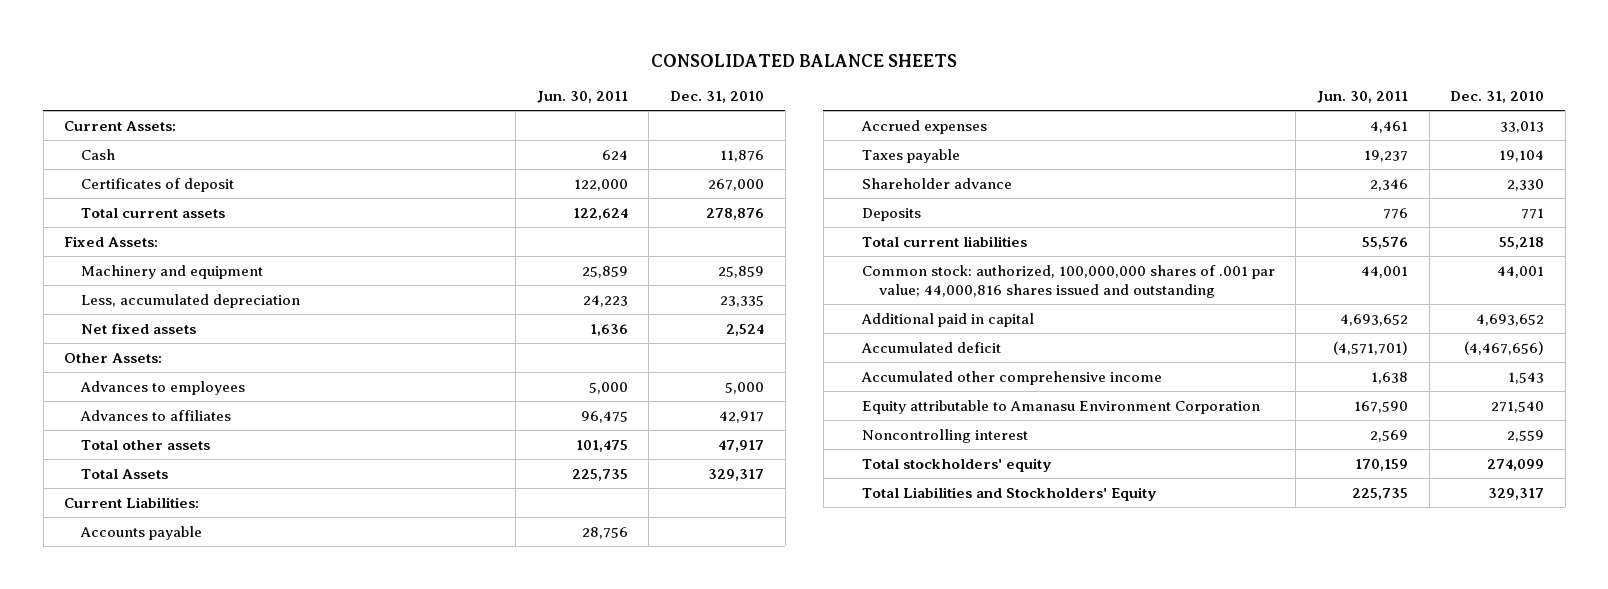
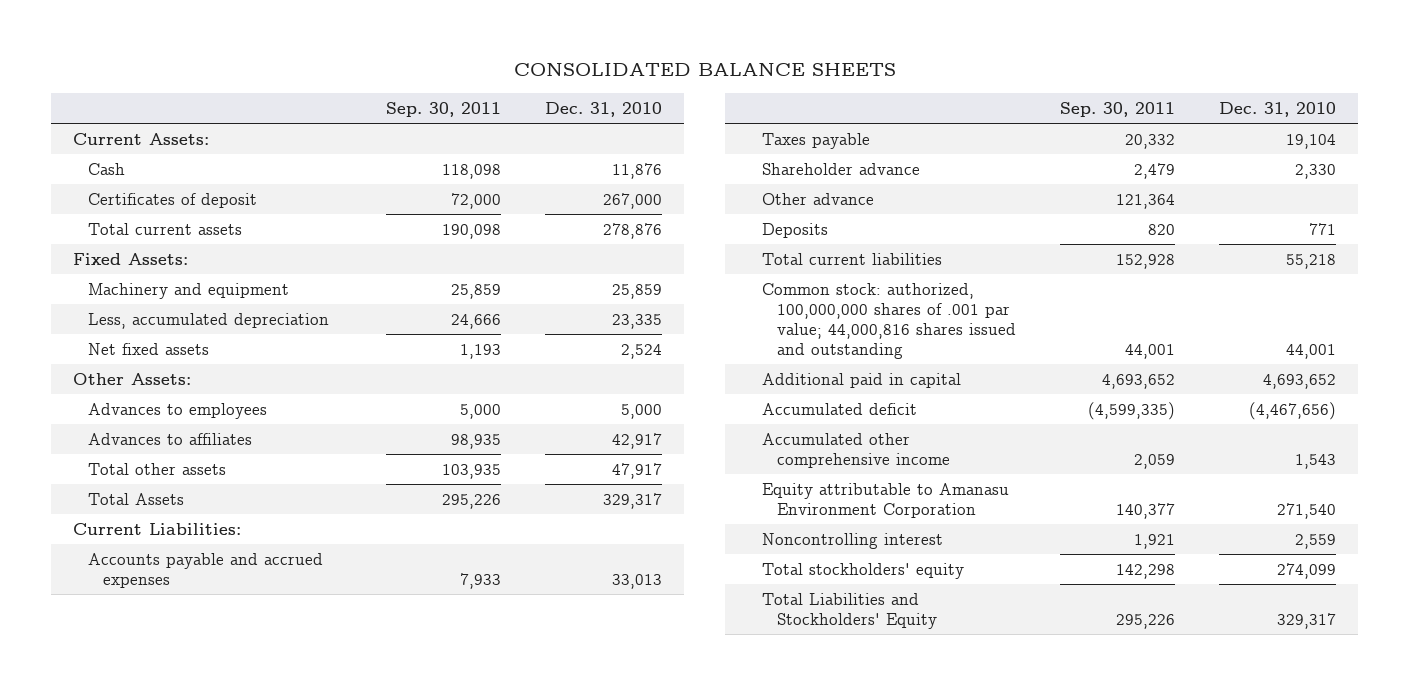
- | Jun. 30, 2011 | Dec. 31, 2010
+ | Sep. 30, 2011 | Dec. 31, 2010
- Accounts payable | 28,756 |
- Accrued expenses | 4,461 | 33,013
+ Accounts payable and accrued expenses | 7,933 | 33,013
+ Other advance | 121,364 |

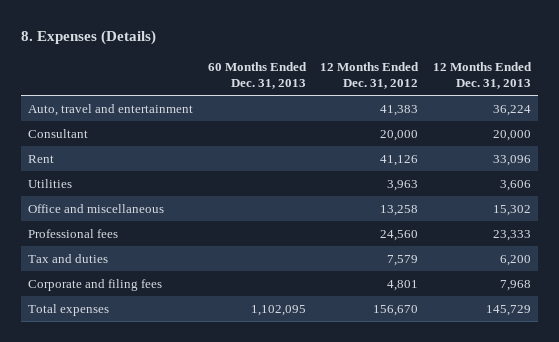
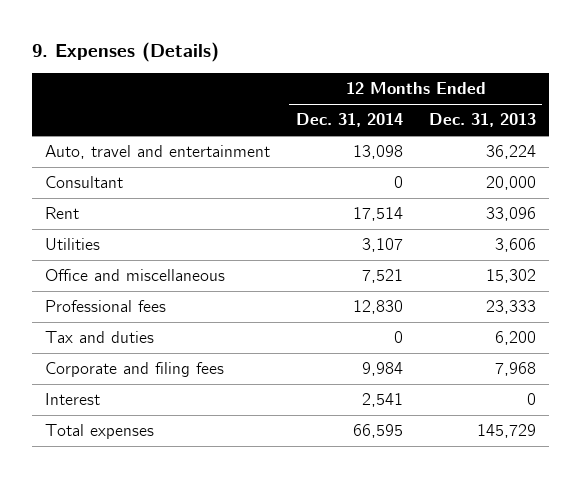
- 8. Expenses (Details)
+ 9. Expenses (Details)
- | 60 Months Ended Dec. 31, 2013 | 12 Months Ended Dec. 31, 2012 | 12 Months Ended Dec. 31, 2013
+ | 12 Months Ended Dec. 31, 2014 | 12 Months Ended Dec. 31, 2013
+ Interest | 2,541 | 0

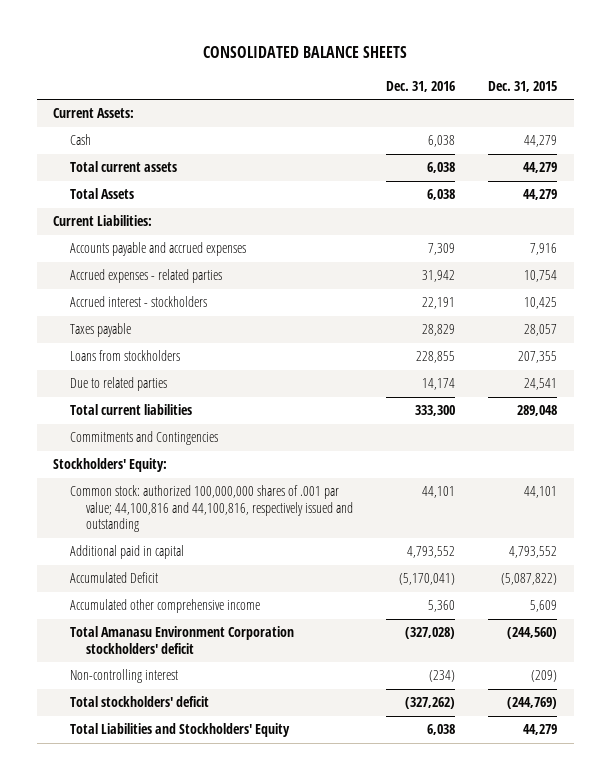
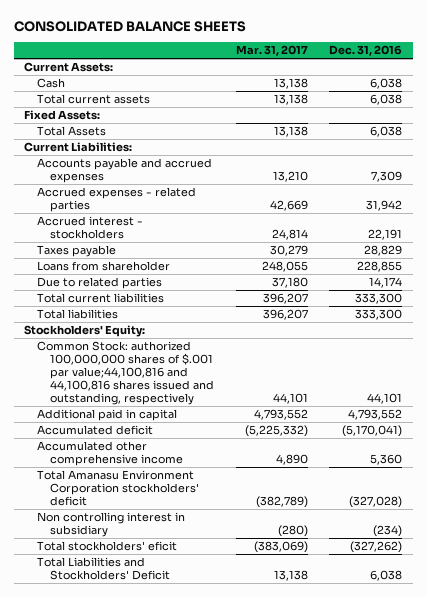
- | Dec. 31, 2016 | Dec. 31, 2015
+ | Mar. 31, 2017 | Dec. 31, 2016
+ Fixed Assets:
- Loans from stockholders | 228,855 | 207,355
+ Loans from shareholder | 248,055 | 228,855
- Commitments and Contingencies
+ Total liabilities | 396,207 | 333,300
- Common stock: authorized 100,000,000 shares of .001 par value; 44,100,816 and 44,100,816, respectively issued and outstanding | 44,101 | 44,101
+ Common Stock: authorized 100,000,000 shares of $.001 par value;44,100,816 and 44,100,816 shares issued and outstanding, respectively | 44,101 | 44,101
- Accumulated Deficit | (5,170,041) | (5,087,822)
+ Accumulated deficit | (5,225,332) | (5,170,041)
- Non-controlling interest | (234) | (209)
- Total stockholders' deficit | (327,262) | (244,769)
- Total Liabilities and Stockholders' Equity | 6,038 | 44,279
+ Non controlling interest in subsidiary | (280) | (234)
+ Total stockholders' eficit | (383,069) | (327,262)
+ Total Liabilities and Stockholders' Deficit | 13,138 | 6,038

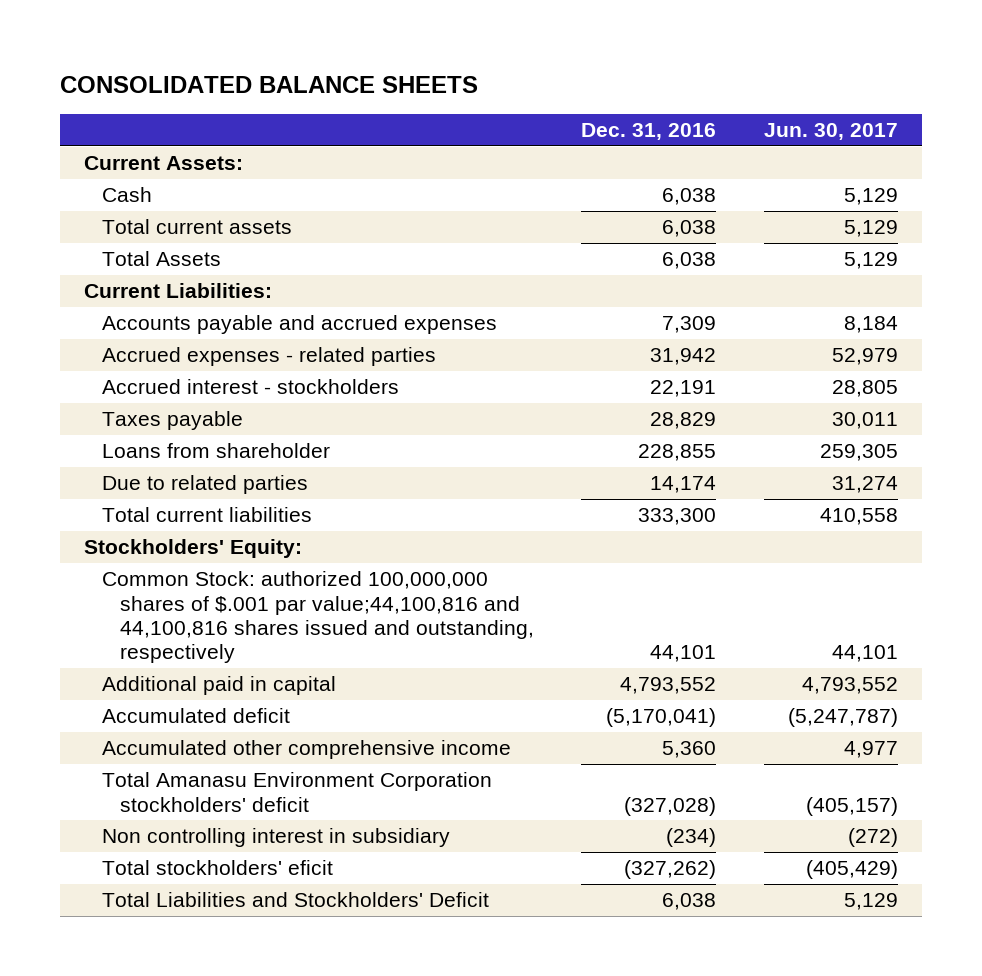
- | Mar. 31, 2017 | Dec. 31, 2016
+ | Dec. 31, 2016 | Jun. 30, 2017
- Fixed Assets:
- Total liabilities | 396,207 | 333,300

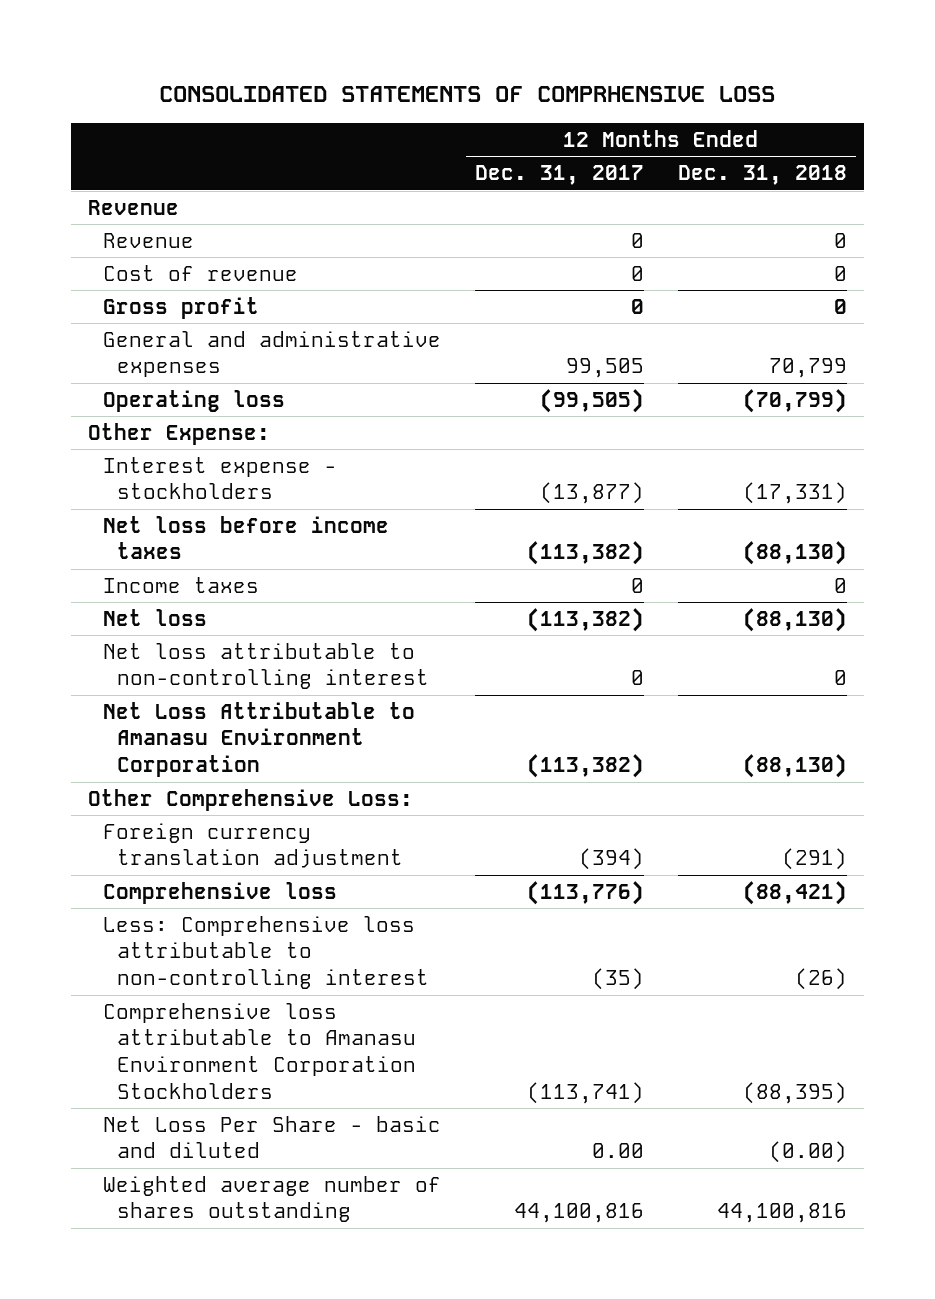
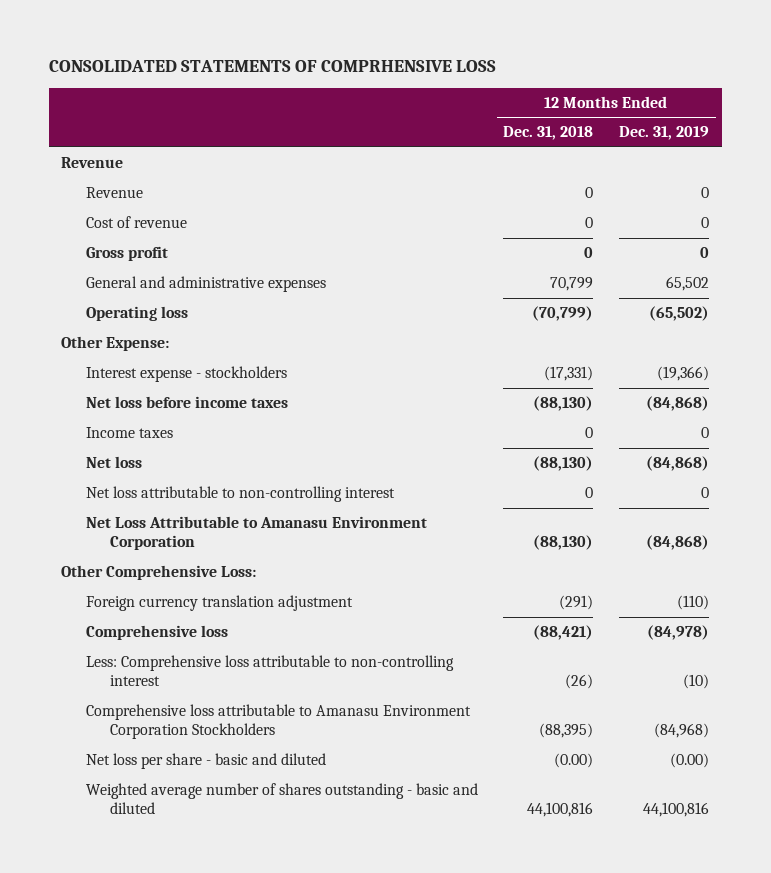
- | 12 Months Ended Dec. 31, 2017 | 12 Months Ended Dec. 31, 2018
+ | 12 Months Ended Dec. 31, 2018 | 12 Months Ended Dec. 31, 2019
- Net Loss Per Share - basic and diluted | 0.00 | (0.00)
- Weighted average number of shares outstanding | 44,100,816 | 44,100,816
+ Net loss per share - basic and diluted | (0.00) | (0.00)
+ Weighted average number of shares outstanding - basic and diluted | 44,100,816 | 44,100,816

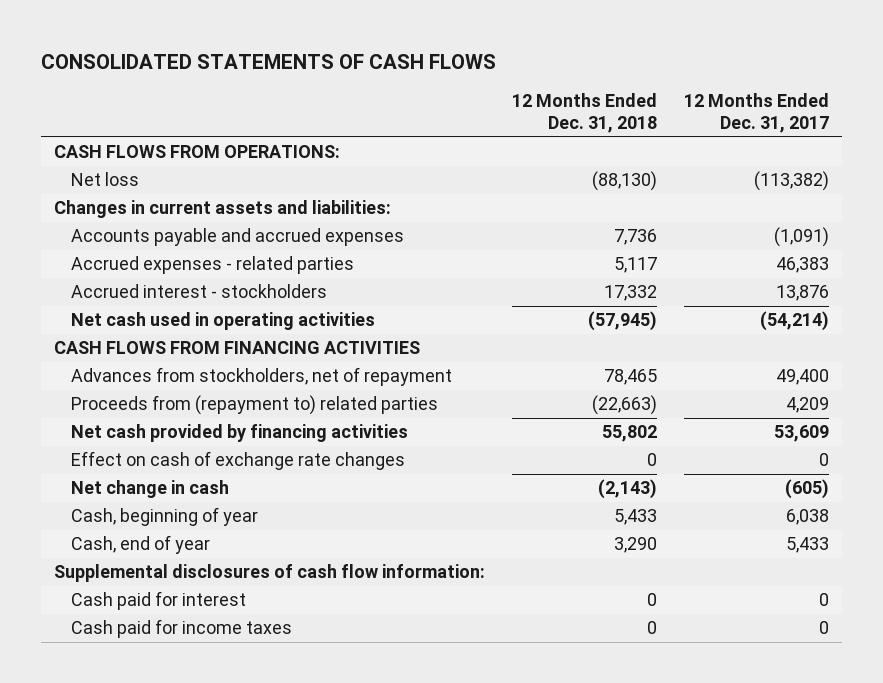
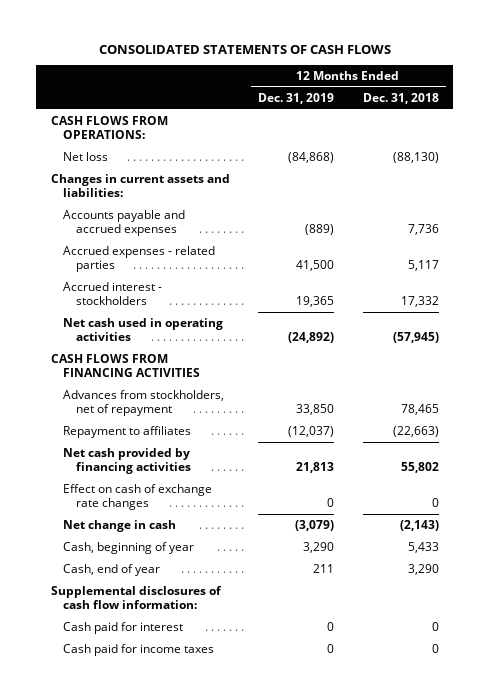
- | 12 Months Ended Dec. 31, 2018 | 12 Months Ended Dec. 31, 2017
+ | 12 Months Ended Dec. 31, 2019 | 12 Months Ended Dec. 31, 2018
- Proceeds from (repayment to) related parties | (22,663) | 4,209
+ Repayment to affiliates | (12,037) | (22,663)

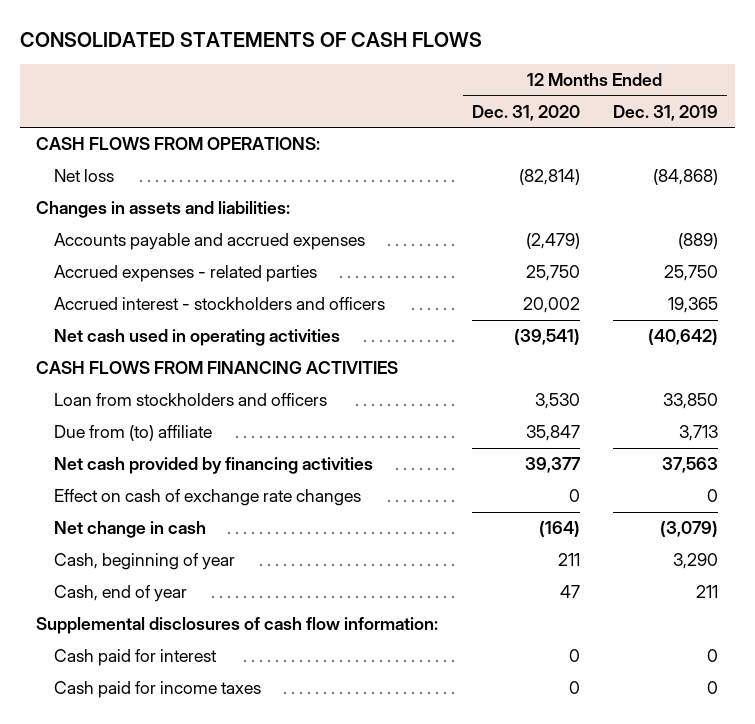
- | 12 Months Ended Dec. 31, 2019 | 12 Months Ended Dec. 31, 2018
+ | 12 Months Ended Dec. 31, 2020 | 12 Months Ended Dec. 31, 2019
- Changes in current assets and liabilities:
+ Changes in assets and liabilities:
- Accrued expenses - related parties | 41,500 | 5,117
- Accrued interest - stockholders | 19,365 | 17,332
- Net cash used in operating activities | (24,892) | (57,945)
+ Accrued expenses - related parties | 25,750 | 25,750
+ Accrued interest - stockholders and officers | 20,002 | 19,365
+ Net cash used in operating activities | (39,541) | (40,642)
- Advances from stockholders, net of repayment | 33,850 | 78,465
- Repayment to affiliates | (12,037) | (22,663)
- Net cash provided by financing activities | 21,813 | 55,802
+ Loan from stockholders and officers | 3,530 | 33,850
+ Due from (to) affiliate | 35,847 | 3,713
+ Net cash provided by financing activities | 39,377 | 37,563

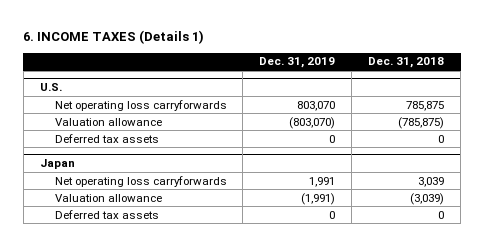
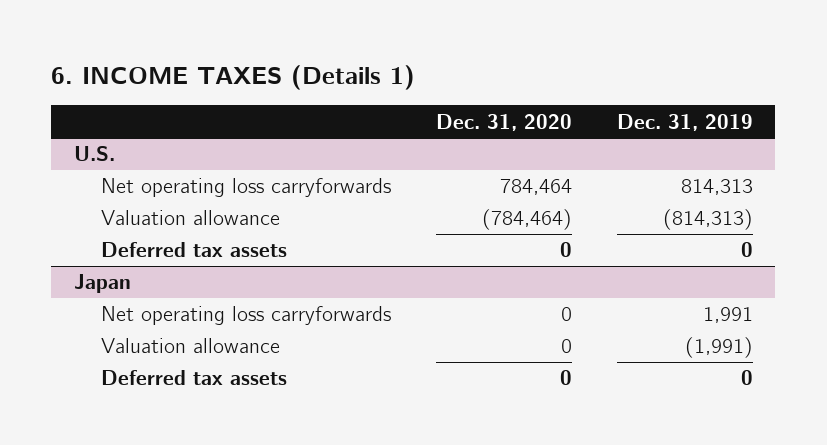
- | Dec. 31, 2019 | Dec. 31, 2018
+ | Dec. 31, 2020 | Dec. 31, 2019
@ U.S.
- Net operating loss carryforwards | 803,070 | 785,875
- Valuation allowance | (803,070) | (785,875)
+ Net operating loss carryforwards | 784,464 | 814,313
+ Valuation allowance | (784,464) | (814,313)

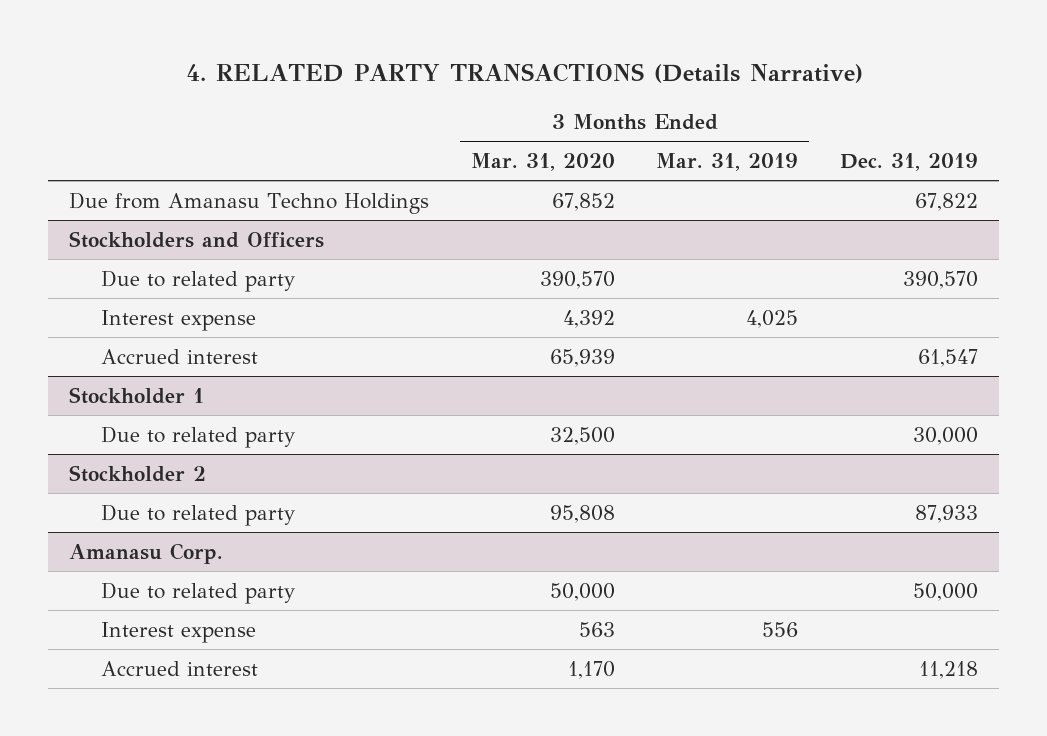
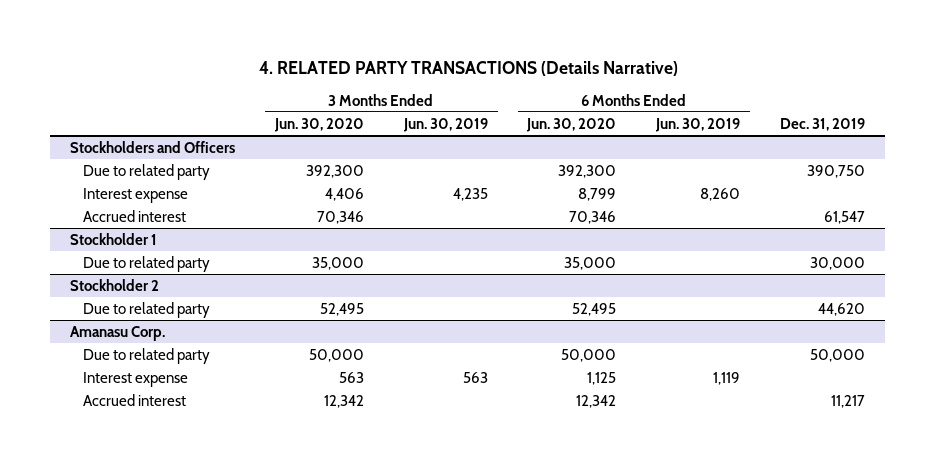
- | 3 Months Ended Mar. 31, 2020 | 3 Months Ended Mar. 31, 2019 | Dec. 31, 2019
+ | 3 Months Ended Jun. 30, 2020 | 3 Months Ended Jun. 30, 2019 | 6 Months Ended Jun. 30, 2020 | 6 Months Ended Jun. 30, 2019 | Dec. 31, 2019
- Due from Amanasu Techno Holdings | 67,852 | | 67,822
@ Stockholders and Officers
- Due to related party | 390,570 | | 390,570
+ Due to related party | 392,300 | | 392,300 | | 390,750
@ Stockholder 2
- Due to related party | 95,808 | | 87,933
+ Due to related party | 52,495 | | 52,495 | | 44,620
@ Amanasu Corp.
- Accrued interest | 1,170 | | 11,218
+ Accrued interest | 12,342 | | 12,342 | | 11,217

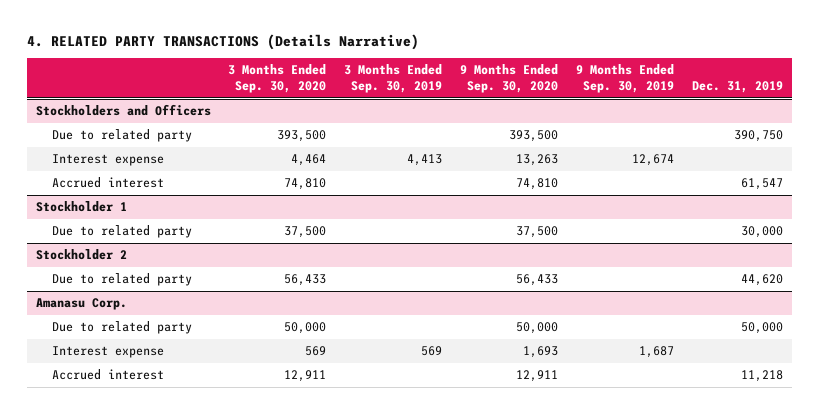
- | 3 Months Ended Jun. 30, 2020 | 3 Months Ended Jun. 30, 2019 | 6 Months Ended Jun. 30, 2020 | 6 Months Ended Jun. 30, 2019 | Dec. 31, 2019
+ | 3 Months Ended Sep. 30, 2020 | 3 Months Ended Sep. 30, 2019 | 9 Months Ended Sep. 30, 2020 | 9 Months Ended Sep. 30, 2019 | Dec. 31, 2019
@ Amanasu Corp.
- Accrued interest | 12,342 | | 12,342 | | 11,217
+ Accrued interest | 12,911 | | 12,911 | | 11,218

